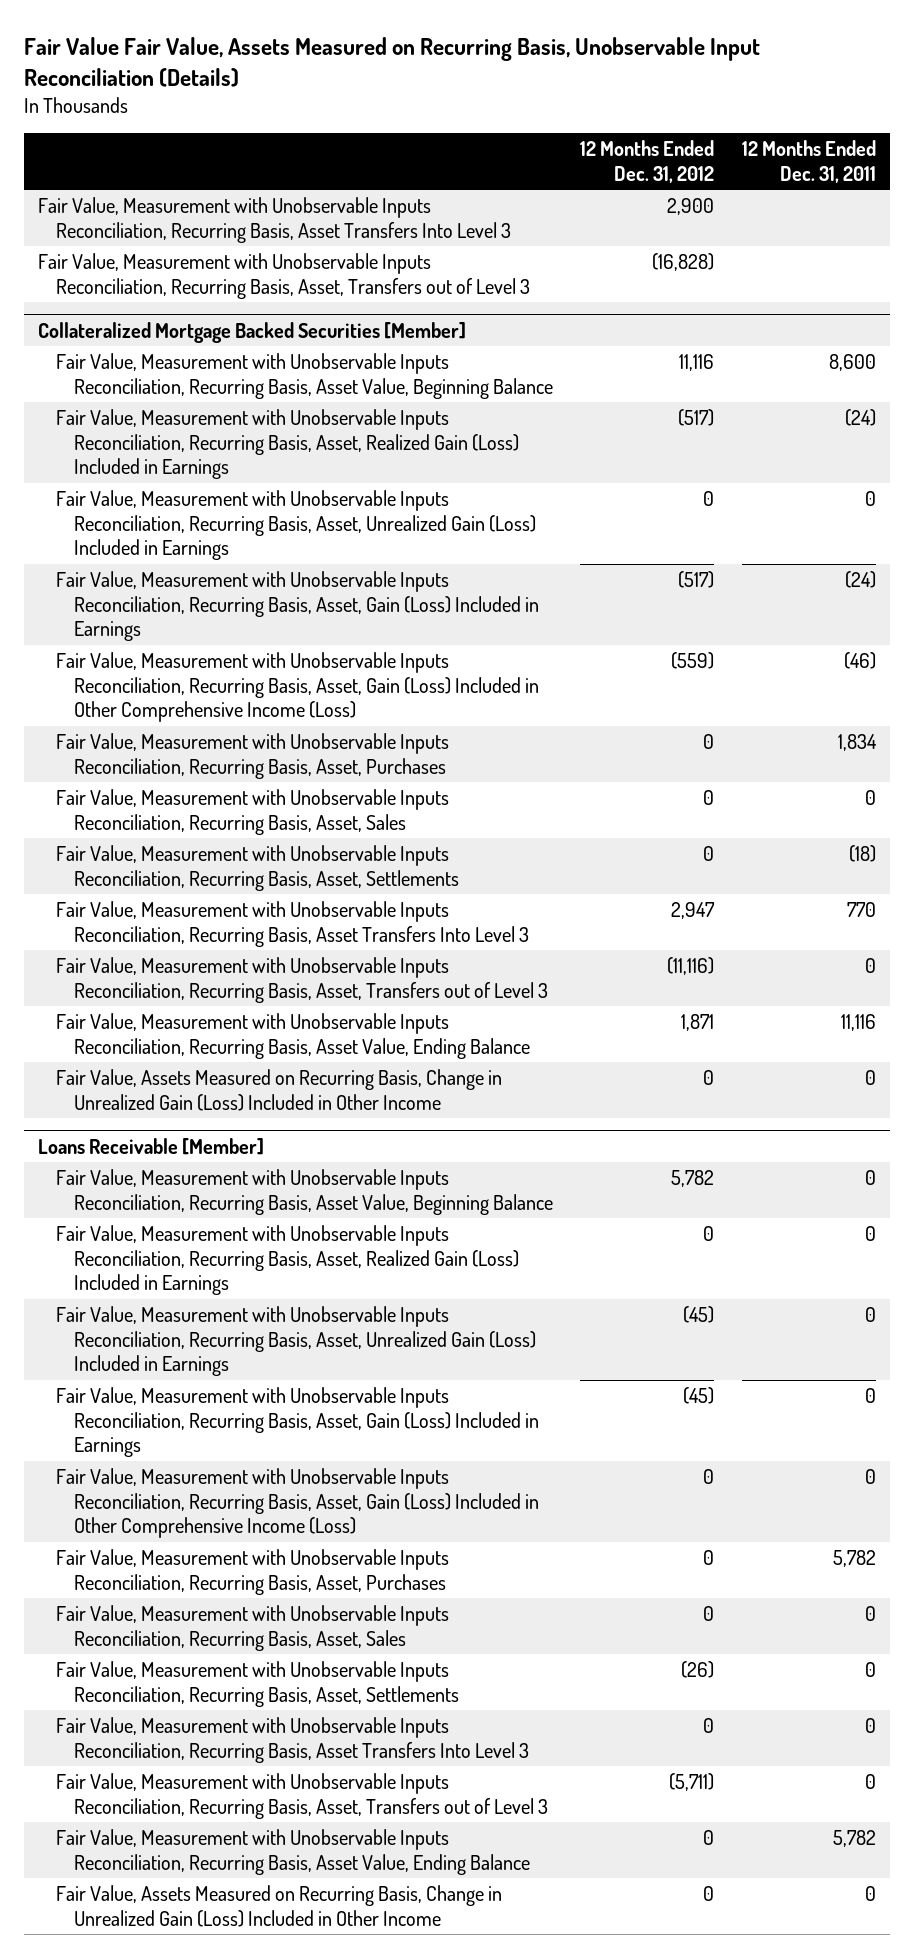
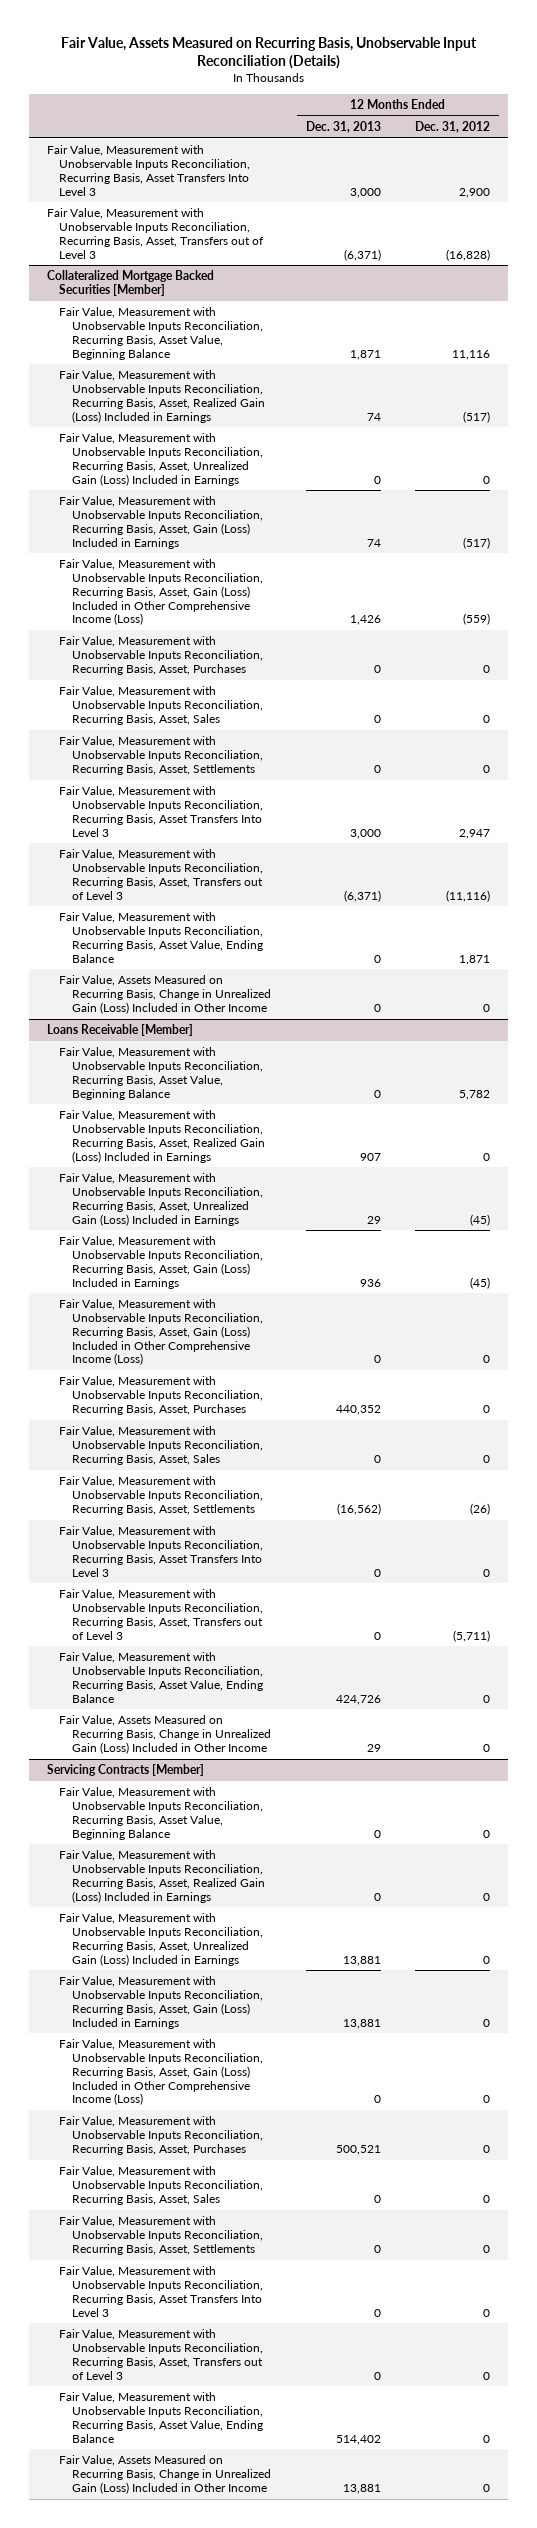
- Fair Value Fair Value, Assets Measured on Recurring Basis, Unobservable Input Reconciliation (Details)
+ Fair Value, Assets Measured on Recurring Basis, Unobservable Input Reconciliation (Details)
- | 12 Months Ended Dec. 31, 2012 | 12 Months Ended Dec. 31, 2011
+ | 12 Months Ended Dec. 31, 2013 | 12 Months Ended Dec. 31, 2012
+ Servicing Contracts [Member]
+ Fair Value, Measurement with Unobservable Inputs Reconciliation, Recurring Basis, Asset Value, Beginning Balance | 0 | 0
+ Fair Value, Measurement with Unobservable Inputs Reconciliation, Recurring Basis, Asset, Realized Gain (Loss) Included in Earnings | 0 | 0
+ Fair Value, Measurement with Unobservable Inputs Reconciliation, Recurring Basis, Asset, Unrealized Gain (Loss) Included in Earnings | 13,881 | 0
+ Fair Value, Measurement with Unobservable Inputs Reconciliation, Recurring Basis, Asset, Gain (Loss) Included in Earnings | 13,881 | 0
+ Fair Value, Measurement with Unobservable Inputs Reconciliation, Recurring Basis, Asset, Gain (Loss) Included in Other Comprehensive Income (Loss) | 0 | 0
+ Fair Value, Measurement with Unobservable Inputs Reconciliation, Recurring Basis, Asset, Purchases | 500,521 | 0
+ Fair Value, Measurement with Unobservable Inputs Reconciliation, Recurring Basis, Asset, Sales | 0 | 0
+ Fair Value, Measurement with Unobservable Inputs Reconciliation, Recurring Basis, Asset, Settlements | 0 | 0
+ Fair Value, Measurement with Unobservable Inputs Reconciliation, Recurring Basis, Asset Transfers Into Level 3 | 0 | 0
+ Fair Value, Measurement with Unobservable Inputs Reconciliation, Recurring Basis, Asset, Transfers out of Level 3 | 0 | 0
+ Fair Value, Measurement with Unobservable Inputs Reconciliation, Recurring Basis, Asset Value, Ending Balance | 514,402 | 0
+ Fair Value, Assets Measured on Recurring Basis, Change in Unrealized Gain (Loss) Included in Other Income | 13,881 | 0

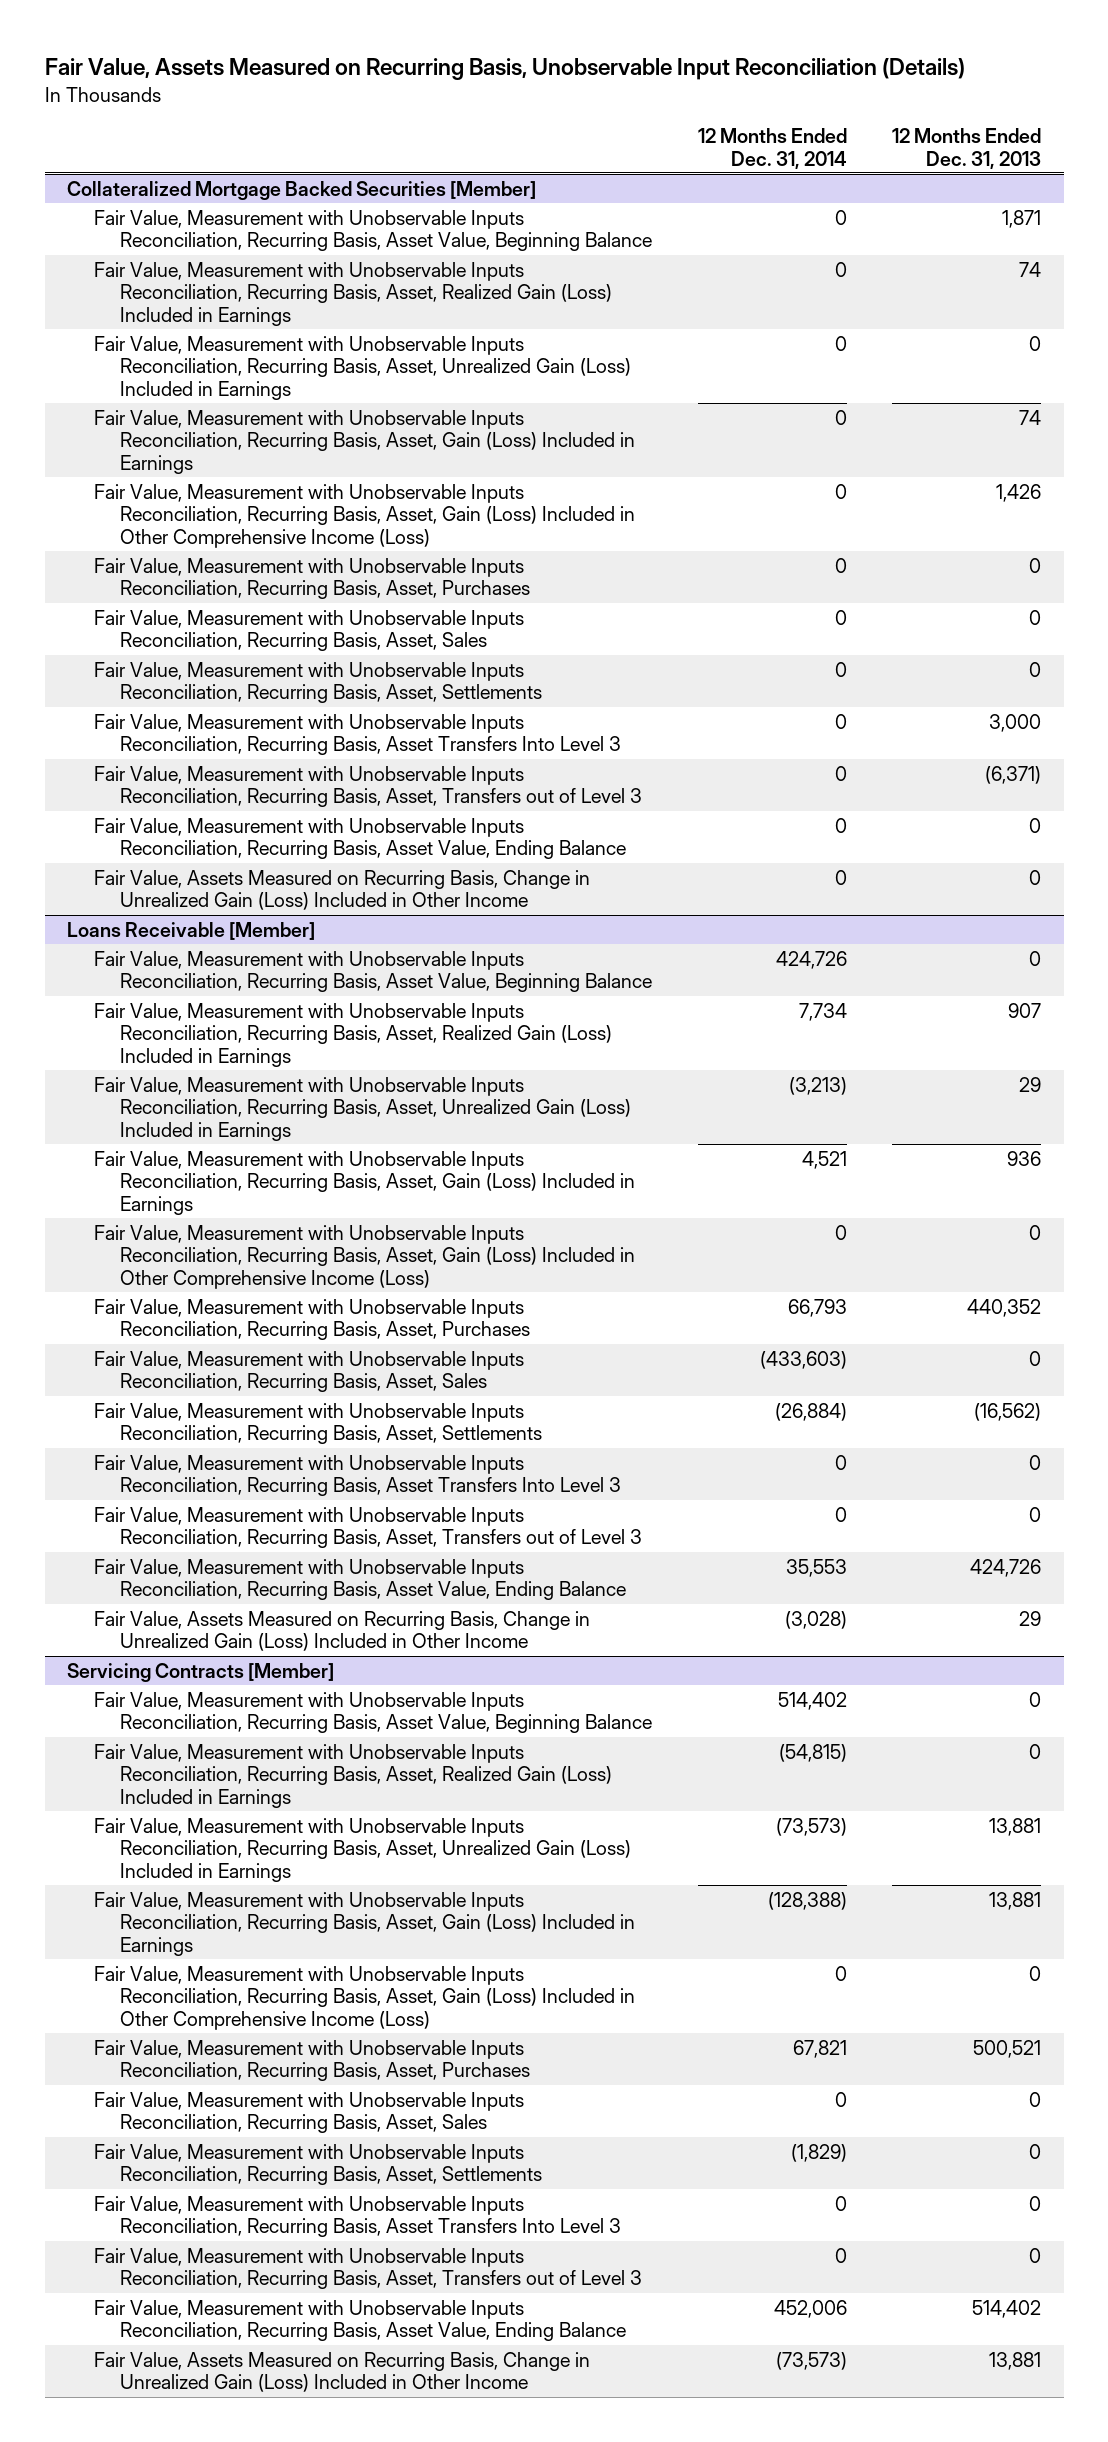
- | 12 Months Ended Dec. 31, 2013 | 12 Months Ended Dec. 31, 2012
+ | 12 Months Ended Dec. 31, 2014 | 12 Months Ended Dec. 31, 2013
- Fair Value, Measurement with Unobservable Inputs Reconciliation, Recurring Basis, Asset Transfers Into Level 3 | 3,000 | 2,900
- Fair Value, Measurement with Unobservable Inputs Reconciliation, Recurring Basis, Asset, Transfers out of Level 3 | (6,371) | (16,828)

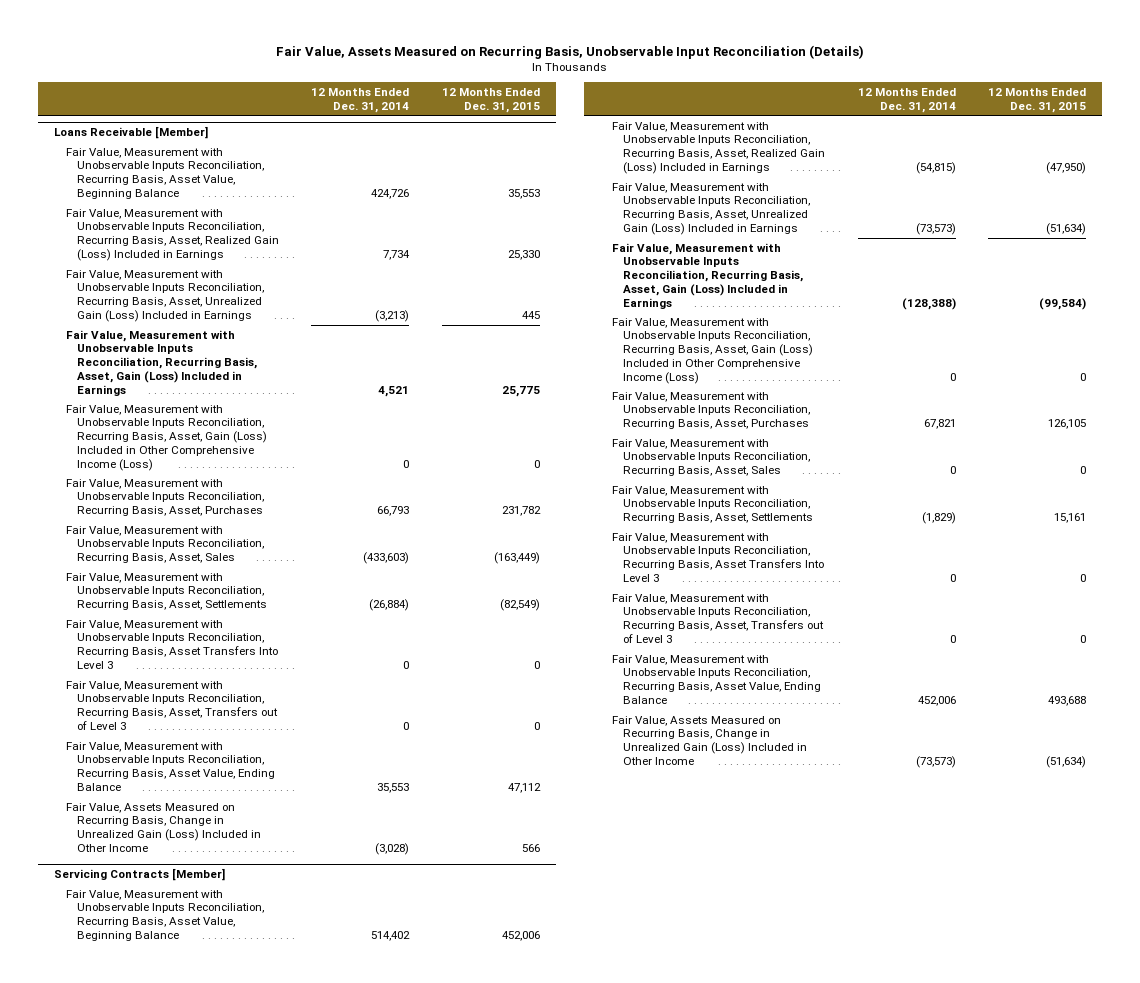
- | 12 Months Ended Dec. 31, 2014 | 12 Months Ended Dec. 31, 2013
+ | 12 Months Ended Dec. 31, 2014 | 12 Months Ended Dec. 31, 2015
- Collateralized Mortgage Backed Securities [Member]
- Fair Value, Measurement with Unobservable Inputs Reconciliation, Recurring Basis, Asset Value, Beginning Balance | 0 | 1,871
- Fair Value, Measurement with Unobservable Inputs Reconciliation, Recurring Basis, Asset, Realized Gain (Loss) Included in Earnings | 0 | 74
- Fair Value, Measurement with Unobservable Inputs Reconciliation, Recurring Basis, Asset, Unrealized Gain (Loss) Included in Earnings | 0 | 0
- Fair Value, Measurement with Unobservable Inputs Reconciliation, Recurring Basis, Asset, Gain (Loss) Included in Earnings | 0 | 74
- Fair Value, Measurement with Unobservable Inputs Reconciliation, Recurring Basis, Asset, Gain (Loss) Included in Other Comprehensive Income (Loss) | 0 | 1,426
- Fair Value, Measurement with Unobservable Inputs Reconciliation, Recurring Basis, Asset, Purchases | 0 | 0
- Fair Value, Measurement with Unobservable Inputs Reconciliation, Recurring Basis, Asset, Sales | 0 | 0
- Fair Value, Measurement with Unobservable Inputs Reconciliation, Recurring Basis, Asset, Settlements | 0 | 0
- Fair Value, Measurement with Unobservable Inputs Reconciliation, Recurring Basis, Asset Transfers Into Level 3 | 0 | 3,000
- Fair Value, Measurement with Unobservable Inputs Reconciliation, Recurring Basis, Asset, Transfers out of Level 3 | 0 | (6,371)
- Fair Value, Measurement with Unobservable Inputs Reconciliation, Recurring Basis, Asset Value, Ending Balance | 0 | 0
- Fair Value, Assets Measured on Recurring Basis, Change in Unrealized Gain (Loss) Included in Other Income | 0 | 0

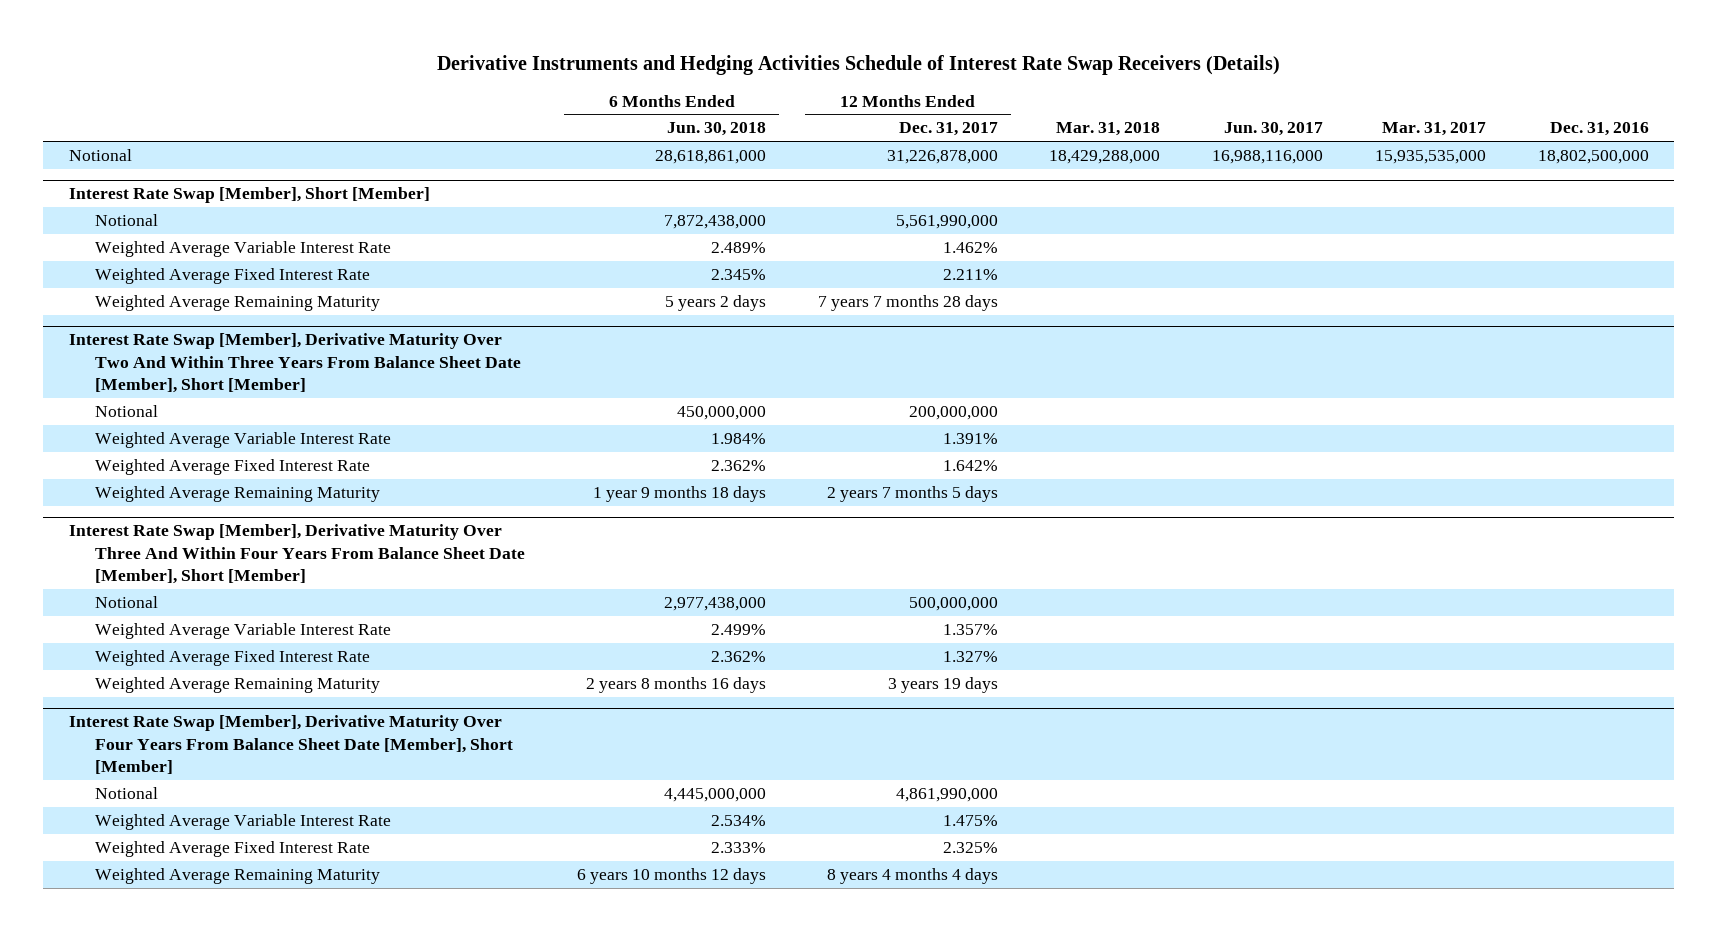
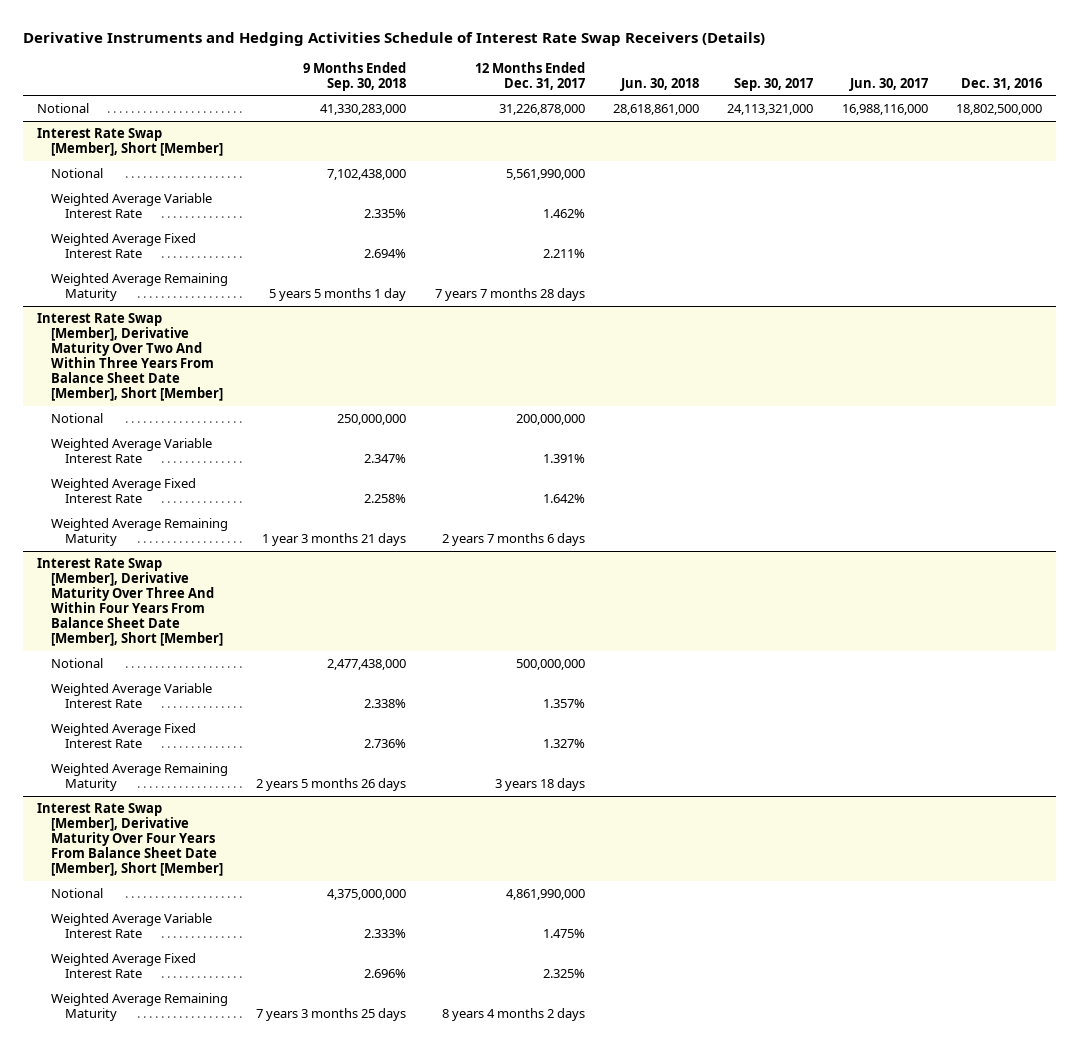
- | 6 Months Ended Jun. 30, 2018 | 12 Months Ended Dec. 31, 2017 | Mar. 31, 2018 | Jun. 30, 2017 | Mar. 31, 2017 | Dec. 31, 2016
+ | 9 Months Ended Sep. 30, 2018 | 12 Months Ended Dec. 31, 2017 | Jun. 30, 2018 | Sep. 30, 2017 | Jun. 30, 2017 | Dec. 31, 2016
@ Interest Rate Swap [Member], Derivative Maturity Over Two And Within Three Years From Balance Sheet Date [Member], Short [Member]
- Weighted Average Remaining Maturity | 1 year 9 months 18 days | 2 years 7 months 5 days | | | |
+ Weighted Average Remaining Maturity | 1 year 3 months 21 days | 2 years 7 months 6 days | | | |
@ Interest Rate Swap [Member], Derivative Maturity Over Three And Within Four Years From Balance Sheet Date [Member], Short [Member]
- Weighted Average Remaining Maturity | 2 years 8 months 16 days | 3 years 19 days | | | |
+ Weighted Average Remaining Maturity | 2 years 5 months 26 days | 3 years 18 days | | | |
@ Interest Rate Swap [Member], Derivative Maturity Over Four Years From Balance Sheet Date [Member], Short [Member]
- Weighted Average Remaining Maturity | 6 years 10 months 12 days | 8 years 4 months 4 days | | | |
+ Weighted Average Remaining Maturity | 7 years 3 months 25 days | 8 years 4 months 2 days | | | |

